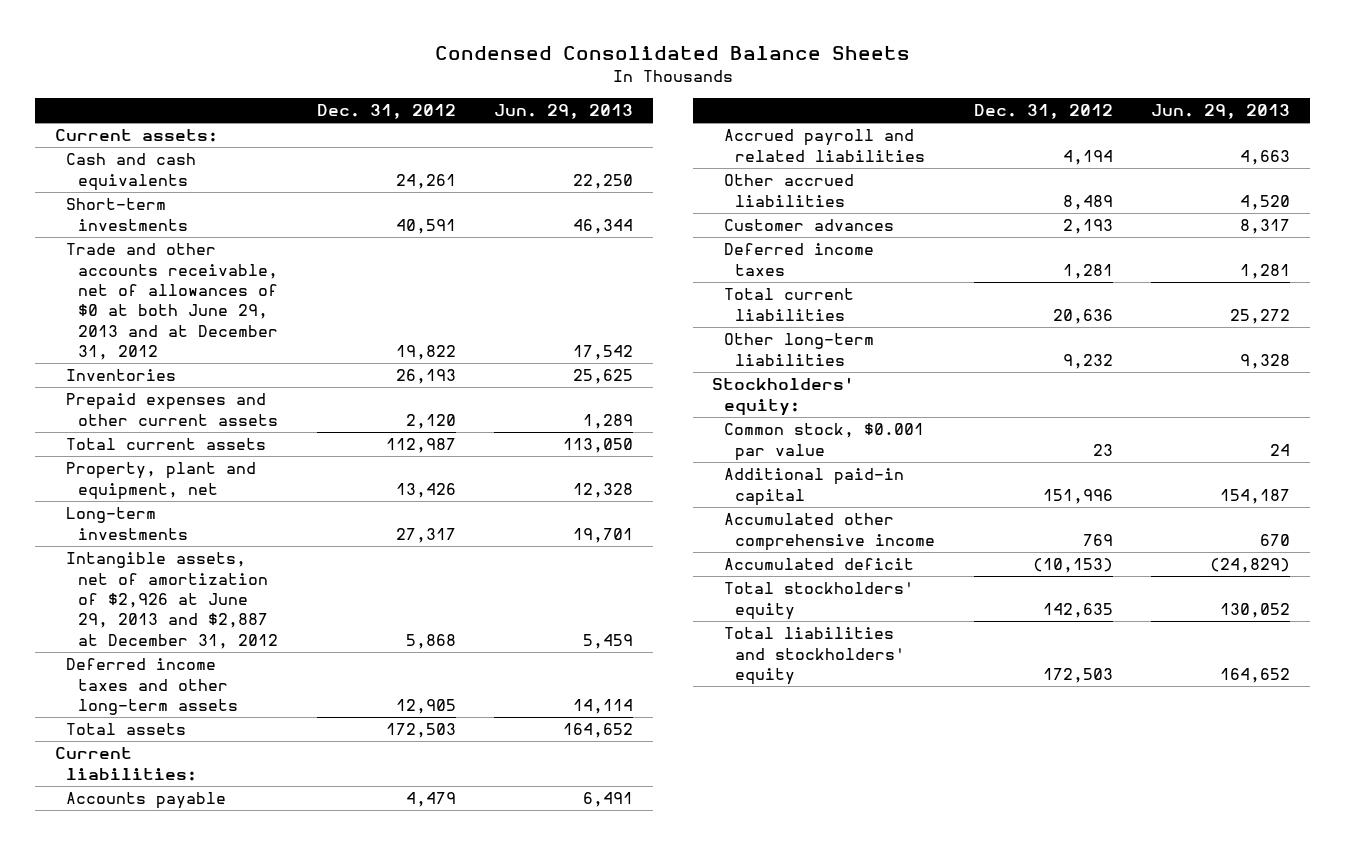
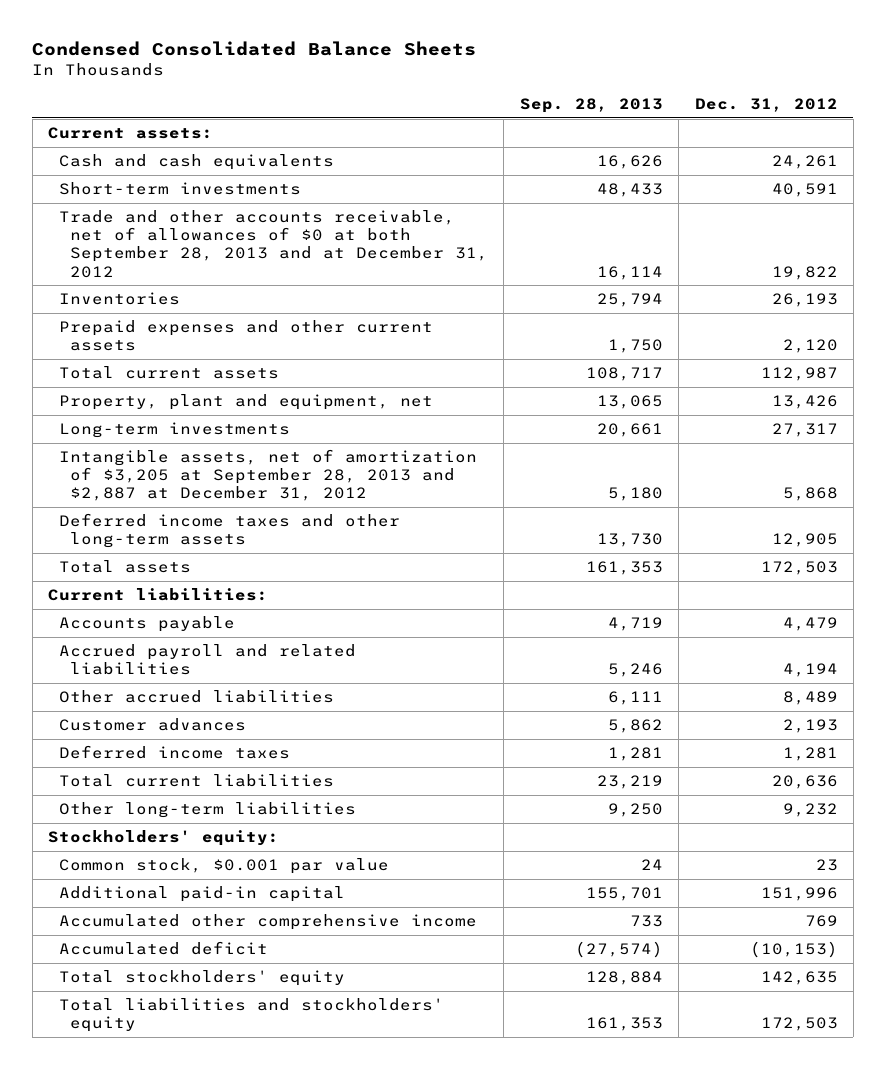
- | Dec. 31, 2012 | Jun. 29, 2013
+ | Sep. 28, 2013 | Dec. 31, 2012
- Trade and other accounts receivable, net of allowances of $0 at both June 29, 2013 and at December 31, 2012 | 19,822 | 17,542
+ Trade and other accounts receivable, net of allowances of $0 at both September 28, 2013 and at December 31, 2012 | 16,114 | 19,822
- Intangible assets, net of amortization of $2,926 at June 29, 2013 and $2,887 at December 31, 2012 | 5,868 | 5,459
+ Intangible assets, net of amortization of $3,205 at September 28, 2013 and $2,887 at December 31, 2012 | 5,180 | 5,868

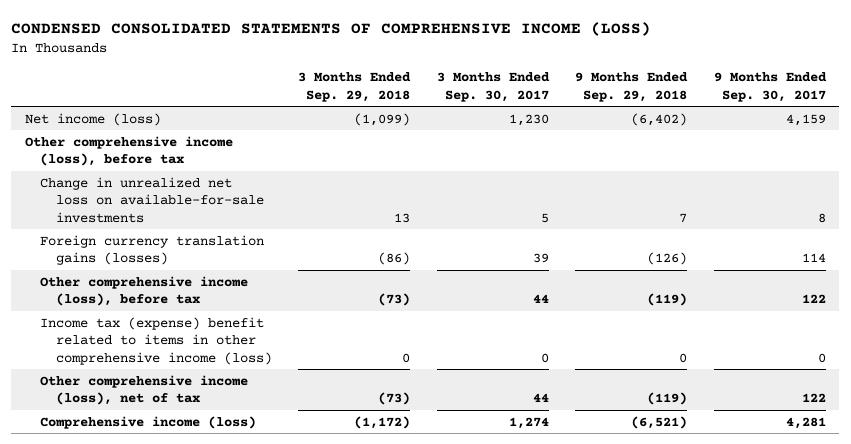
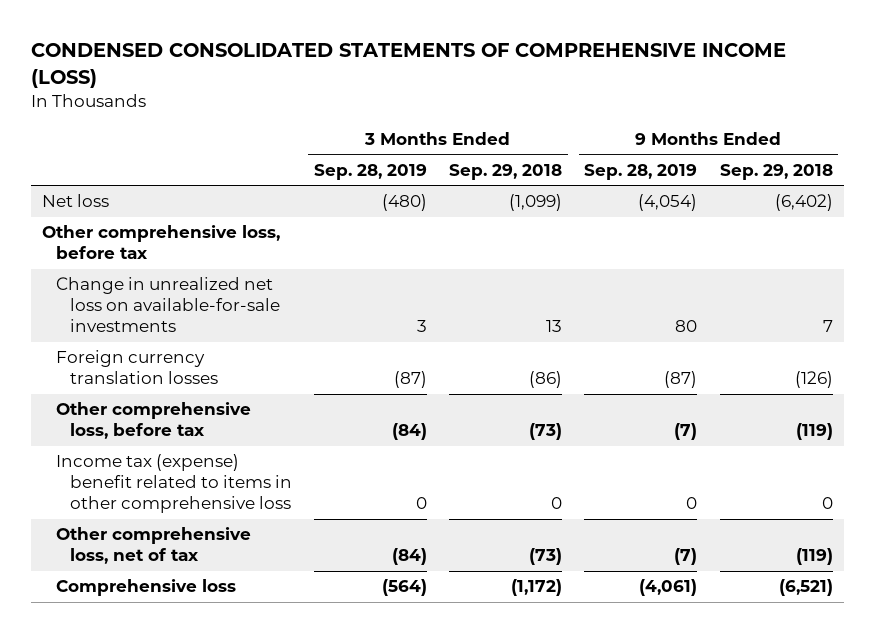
- | 3 Months Ended Sep. 29, 2018 | 3 Months Ended Sep. 30, 2017 | 9 Months Ended Sep. 29, 2018 | 9 Months Ended Sep. 30, 2017
+ | 3 Months Ended Sep. 28, 2019 | 3 Months Ended Sep. 29, 2018 | 9 Months Ended Sep. 28, 2019 | 9 Months Ended Sep. 29, 2018
- Net income (loss) | (1,099) | 1,230 | (6,402) | 4,159
- Other comprehensive income (loss), before tax
+ Net loss | (480) | (1,099) | (4,054) | (6,402)
+ Other comprehensive loss, before tax
- Foreign currency translation gains (losses) | (86) | 39 | (126) | 114
- Other comprehensive income (loss), before tax | (73) | 44 | (119) | 122
- Income tax (expense) benefit related to items in other comprehensive income (loss) | 0 | 0 | 0 | 0
- Other comprehensive income (loss), net of tax | (73) | 44 | (119) | 122
- Comprehensive income (loss) | (1,172) | 1,274 | (6,521) | 4,281
+ Foreign currency translation losses | (87) | (86) | (87) | (126)
+ Other comprehensive loss, before tax | (84) | (73) | (7) | (119)
+ Income tax (expense) benefit related to items in other comprehensive loss | 0 | 0 | 0 | 0
+ Other comprehensive loss, net of tax | (84) | (73) | (7) | (119)
+ Comprehensive loss | (564) | (1,172) | (4,061) | (6,521)

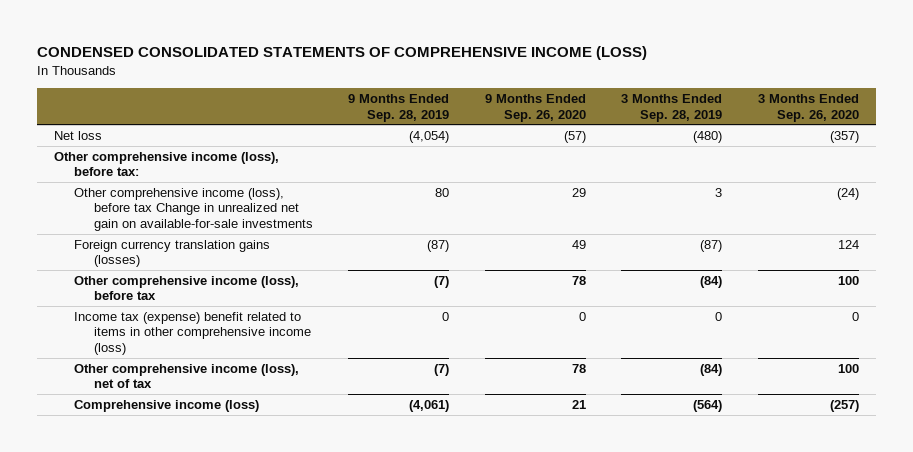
- | 3 Months Ended Sep. 28, 2019 | 3 Months Ended Sep. 29, 2018 | 9 Months Ended Sep. 28, 2019 | 9 Months Ended Sep. 29, 2018
+ | 9 Months Ended Sep. 28, 2019 | 9 Months Ended Sep. 26, 2020 | 3 Months Ended Sep. 28, 2019 | 3 Months Ended Sep. 26, 2020
- Other comprehensive loss, before tax
- Change in unrealized net loss on available-for-sale investments | 3 | 13 | 80 | 7
- Foreign currency translation losses | (87) | (86) | (87) | (126)
- Other comprehensive loss, before tax | (84) | (73) | (7) | (119)
- Income tax (expense) benefit related to items in other comprehensive loss | 0 | 0 | 0 | 0
- Other comprehensive loss, net of tax | (84) | (73) | (7) | (119)
- Comprehensive loss | (564) | (1,172) | (4,061) | (6,521)
+ Other comprehensive income (loss), before tax:
+ Other comprehensive income (loss), before tax Change in unrealized net gain on available-for-sale investments | 80 | 29 | 3 | (24)
+ Foreign currency translation gains (losses) | (87) | 49 | (87) | 124
+ Other comprehensive income (loss), before tax | (7) | 78 | (84) | 100
+ Income tax (expense) benefit related to items in other comprehensive income (loss) | 0 | 0 | 0 | 0
+ Other comprehensive income (loss), net of tax | (7) | 78 | (84) | 100
+ Comprehensive income (loss) | (4,061) | 21 | (564) | (257)

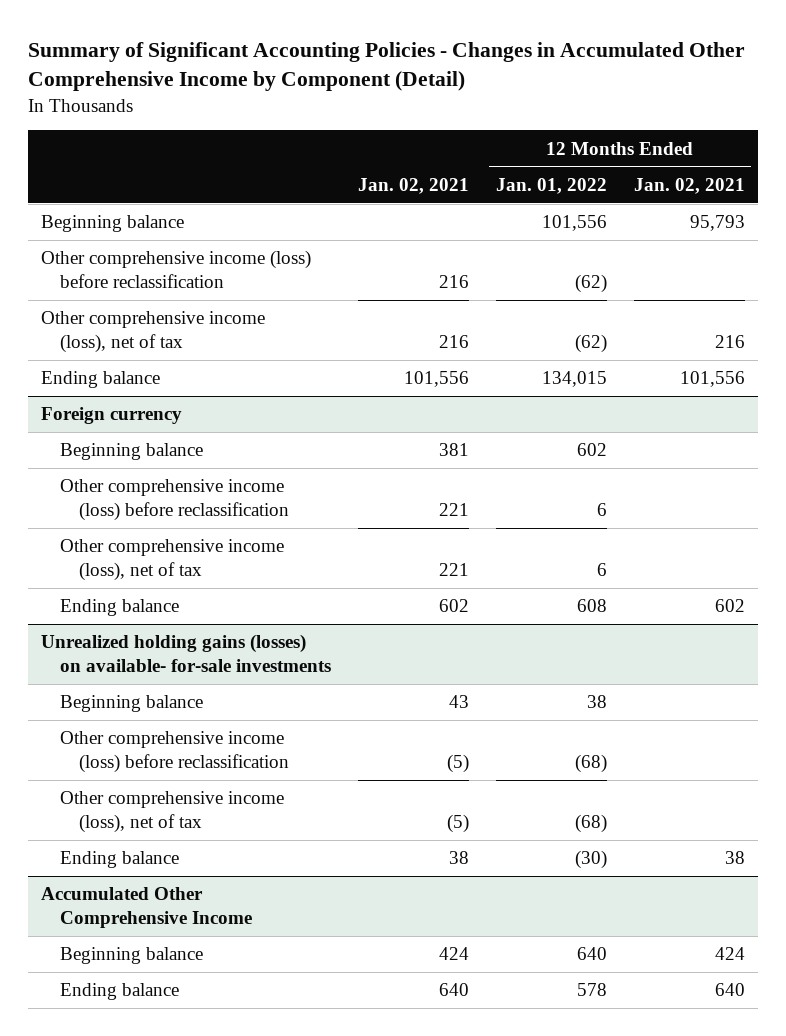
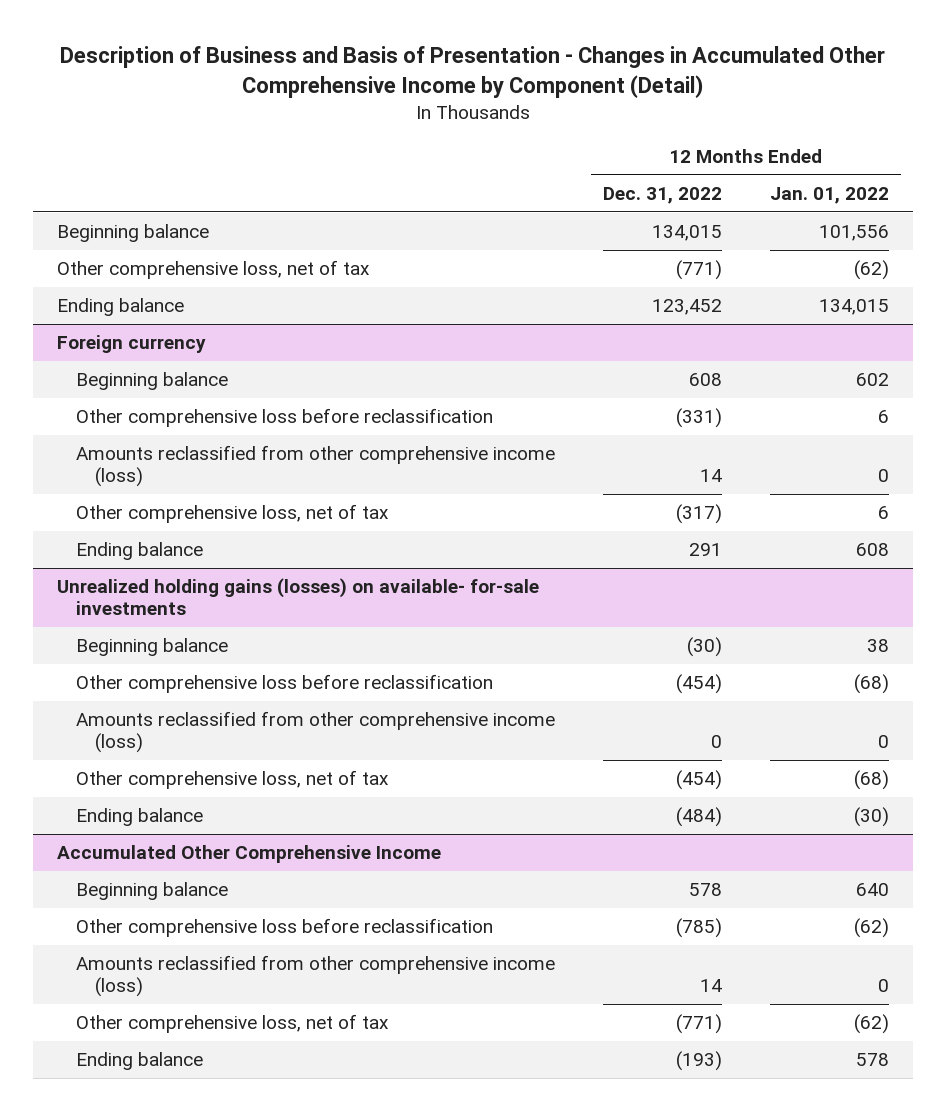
- Summary of Significant Accounting Policies - Changes in Accumulated Other Comprehensive Income by Component (Detail)
+ Description of Business and Basis of Presentation - Changes in Accumulated Other Comprehensive Income by Component (Detail)
- | Jan. 02, 2021 | 12 Months Ended Jan. 01, 2022 | 12 Months Ended Jan. 02, 2021
+ | 12 Months Ended Dec. 31, 2022 | 12 Months Ended Jan. 01, 2022
- Other comprehensive income (loss) before reclassification | 216 | (62) |
- Other comprehensive income (loss), net of tax | 216 | (62) | 216
+ Other comprehensive loss, net of tax | (771) | (62)
@ Foreign currency
- Other comprehensive income (loss) before reclassification | 221 | 6 |
- Other comprehensive income (loss), net of tax | 221 | 6 |
+ Other comprehensive loss before reclassification | (331) | 6
+ Amounts reclassified from other comprehensive income (loss) | 14 | 0
+ Other comprehensive loss, net of tax | (317) | 6
@ Unrealized holding gains (losses) on available- for-sale investments
- Other comprehensive income (loss) before reclassification | (5) | (68) |
- Other comprehensive income (loss), net of tax | (5) | (68) |
+ Other comprehensive loss before reclassification | (454) | (68)
+ Amounts reclassified from other comprehensive income (loss) | 0 | 0
+ Other comprehensive loss, net of tax | (454) | (68)
@ Accumulated Other Comprehensive Income
+ Other comprehensive loss before reclassification | (785) | (62)
+ Amounts reclassified from other comprehensive income (loss) | 14 | 0
+ Other comprehensive loss, net of tax | (771) | (62)

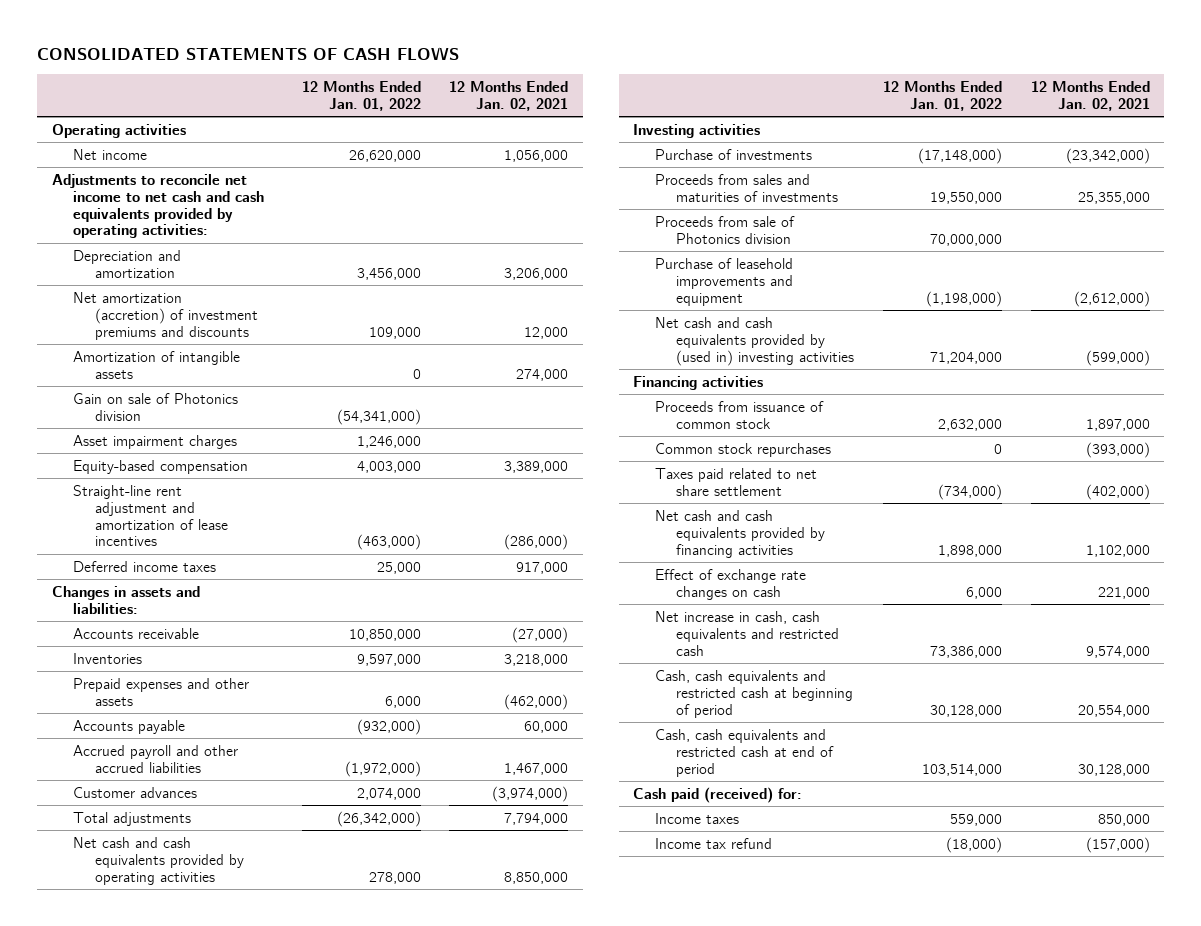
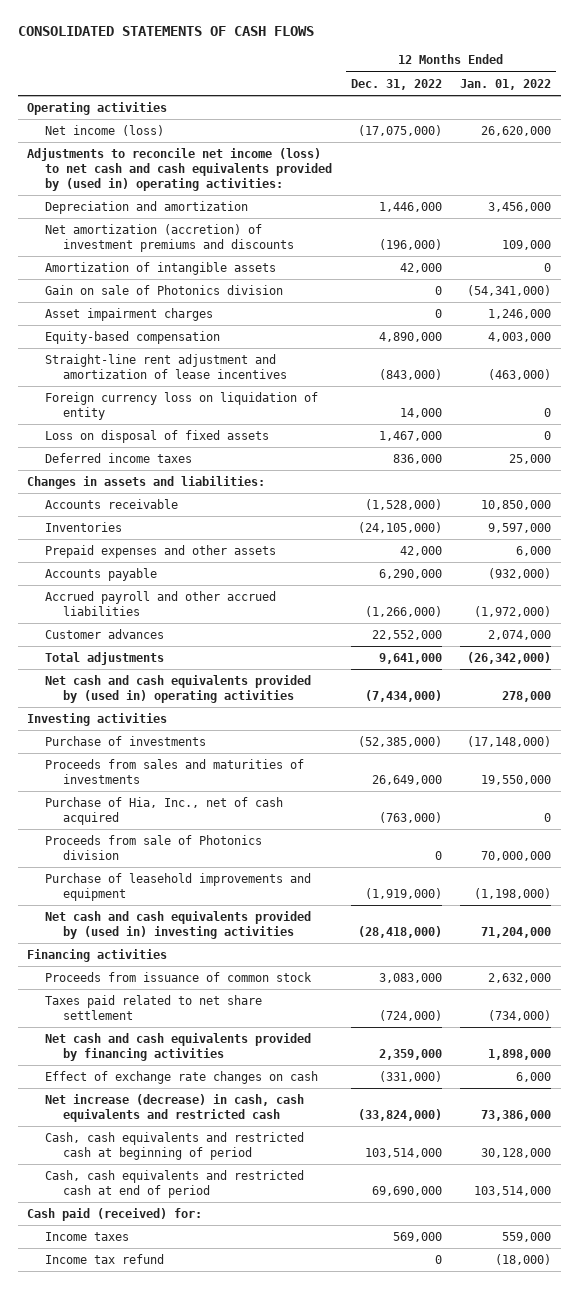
- | 12 Months Ended Jan. 01, 2022 | 12 Months Ended Jan. 02, 2021
+ | 12 Months Ended Dec. 31, 2022 | 12 Months Ended Jan. 01, 2022
- Net income | 26,620,000 | 1,056,000
- Adjustments to reconcile net income to net cash and cash equivalents provided by operating activities:
+ Net income (loss) | (17,075,000) | 26,620,000
+ Adjustments to reconcile net income (loss) to net cash and cash equivalents provided by (used in) operating activities:
+ Foreign currency loss on liquidation of entity | 14,000 | 0
+ Loss on disposal of fixed assets | 1,467,000 | 0
- Net cash and cash equivalents provided by operating activities | 278,000 | 8,850,000
+ Net cash and cash equivalents provided by (used in) operating activities | (7,434,000) | 278,000
+ Purchase of Hia, Inc., net of cash acquired | (763,000) | 0
- Common stock repurchases | 0 | (393,000)
- Net increase in cash, cash equivalents and restricted cash | 73,386,000 | 9,574,000
+ Net increase (decrease) in cash, cash equivalents and restricted cash | (33,824,000) | 73,386,000

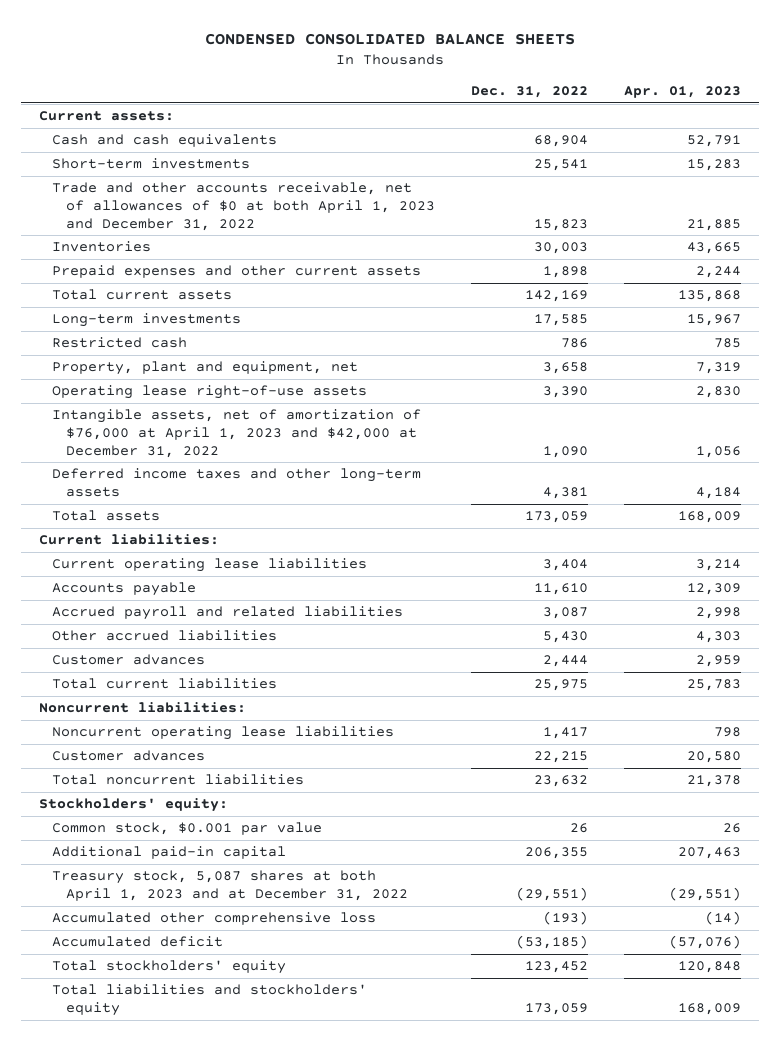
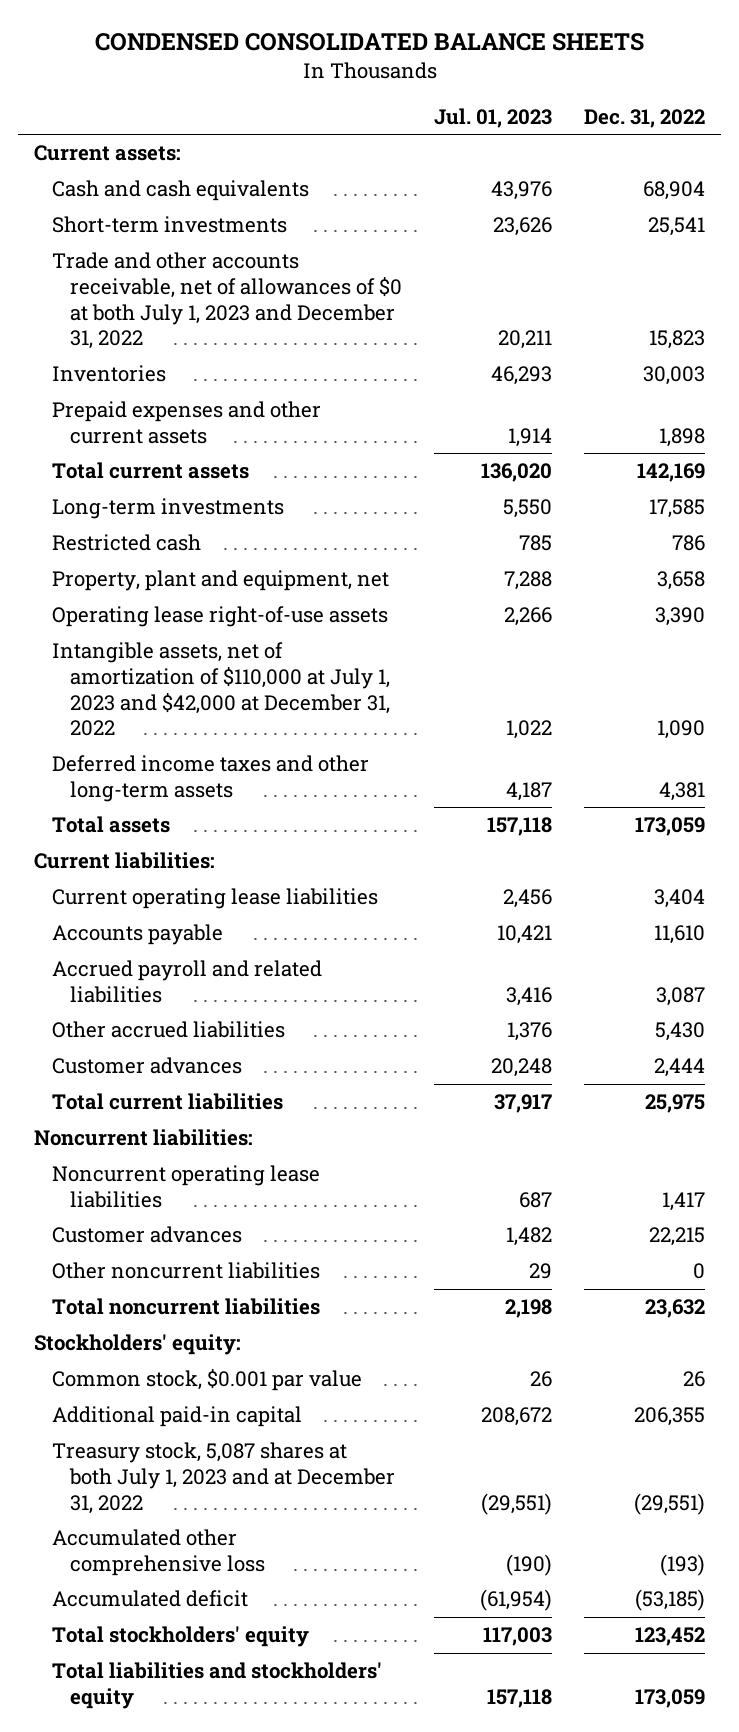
- | Dec. 31, 2022 | Apr. 01, 2023
+ | Jul. 01, 2023 | Dec. 31, 2022
- Trade and other accounts receivable, net of allowances of $0 at both April 1, 2023 and December 31, 2022 | 15,823 | 21,885
+ Trade and other accounts receivable, net of allowances of $0 at both July 1, 2023 and December 31, 2022 | 20,211 | 15,823
- Intangible assets, net of amortization of $76,000 at April 1, 2023 and $42,000 at December 31, 2022 | 1,090 | 1,056
+ Intangible assets, net of amortization of $110,000 at July 1, 2023 and $42,000 at December 31, 2022 | 1,022 | 1,090
+ Other noncurrent liabilities | 29 | 0
- Treasury stock, 5,087 shares at both April 1, 2023 and at December 31, 2022 | (29,551) | (29,551)
+ Treasury stock, 5,087 shares at both July 1, 2023 and at December 31, 2022 | (29,551) | (29,551)

